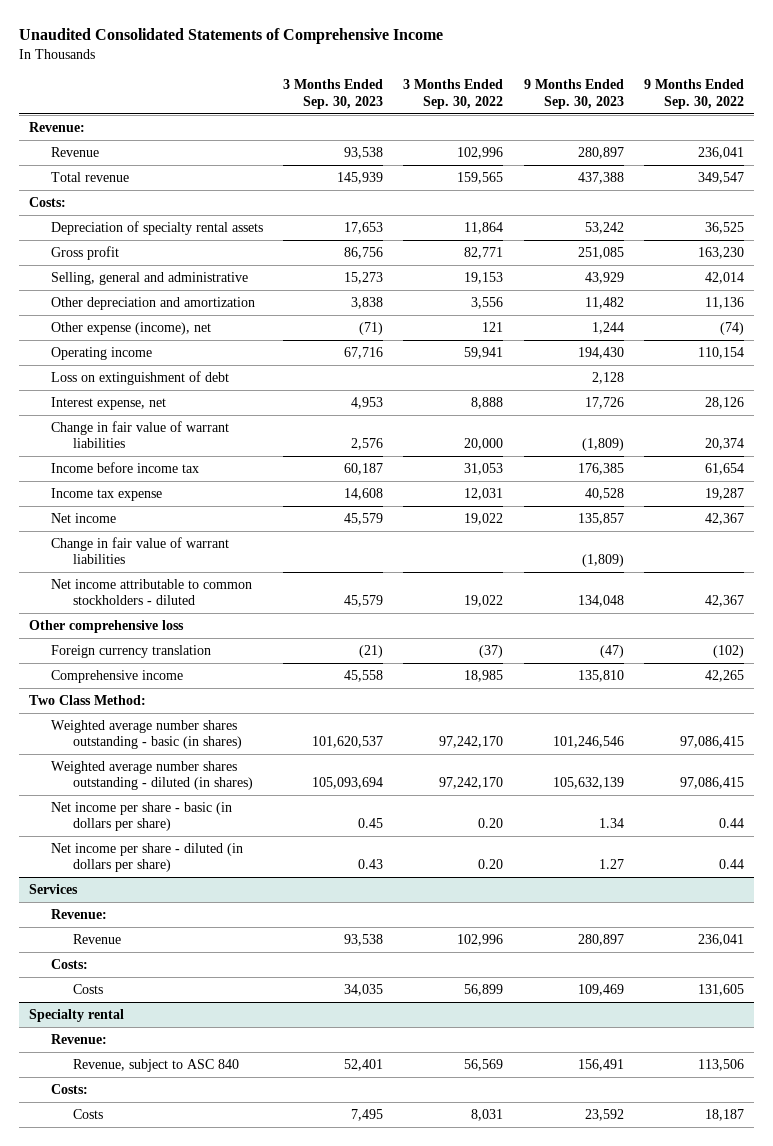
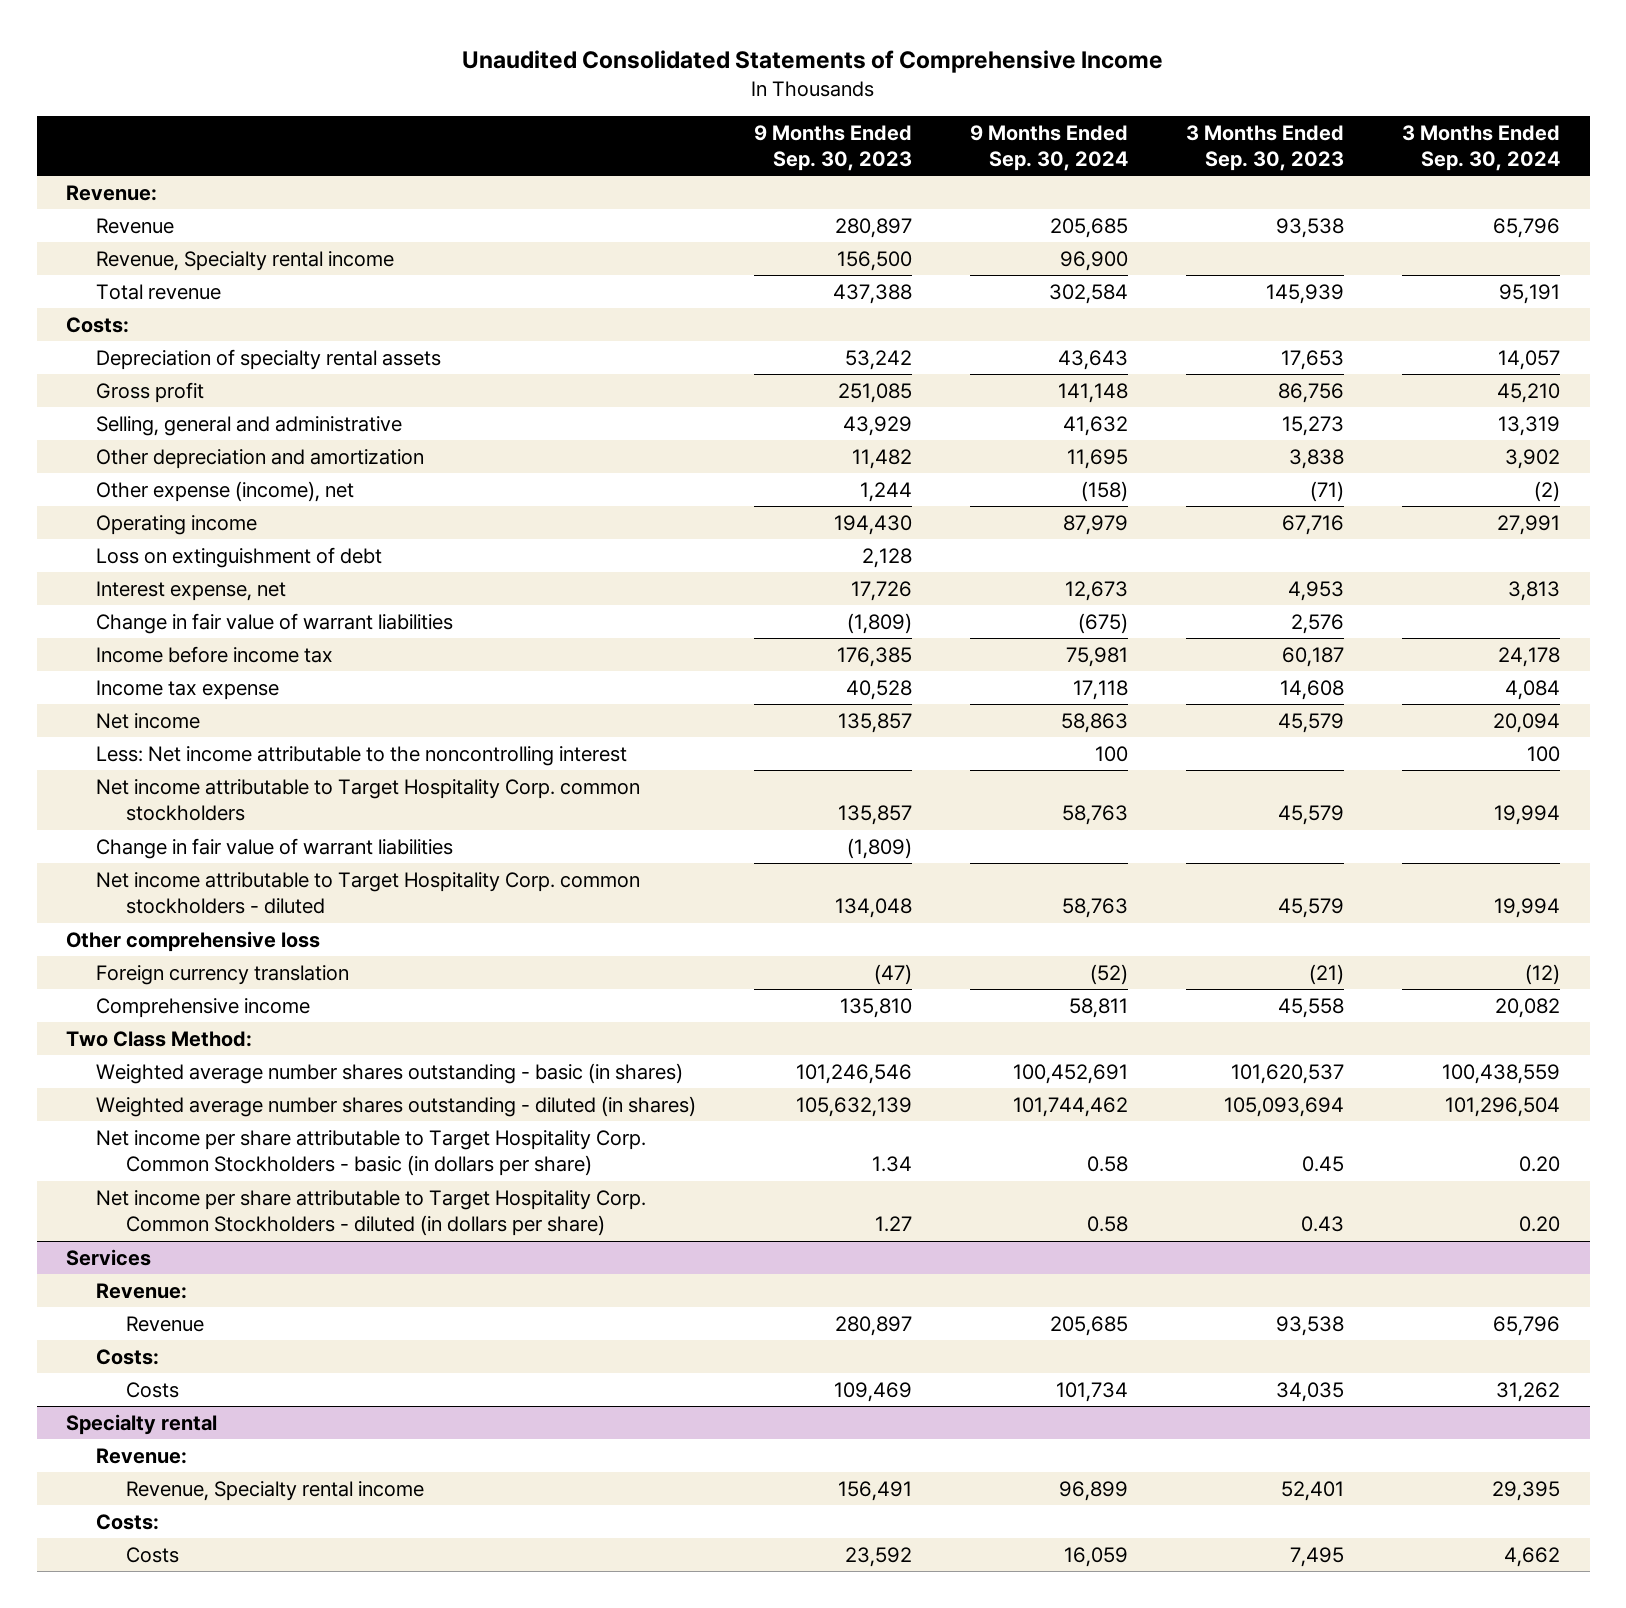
- | 3 Months Ended Sep. 30, 2023 | 3 Months Ended Sep. 30, 2022 | 9 Months Ended Sep. 30, 2023 | 9 Months Ended Sep. 30, 2022
+ | 9 Months Ended Sep. 30, 2023 | 9 Months Ended Sep. 30, 2024 | 3 Months Ended Sep. 30, 2023 | 3 Months Ended Sep. 30, 2024
+ Revenue, Specialty rental income | 156,500 | 96,900 | |
+ Less: Net income attributable to the noncontrolling interest | | 100 | | 100
+ Net income attributable to Target Hospitality Corp. common stockholders | 135,857 | 58,763 | 45,579 | 19,994
- Net income attributable to common stockholders - diluted | 45,579 | 19,022 | 134,048 | 42,367
+ Net income attributable to Target Hospitality Corp. common stockholders - diluted | 134,048 | 58,763 | 45,579 | 19,994
- Net income per share - basic (in dollars per share) | 0.45 | 0.20 | 1.34 | 0.44
- Net income per share - diluted (in dollars per share) | 0.43 | 0.20 | 1.27 | 0.44
+ Net income per share attributable to Target Hospitality Corp. Common Stockholders - basic (in dollars per share) | 1.34 | 0.58 | 0.45 | 0.20
+ Net income per share attributable to Target Hospitality Corp. Common Stockholders - diluted (in dollars per share) | 1.27 | 0.58 | 0.43 | 0.20
@ Specialty rental
- Revenue, subject to ASC 840 | 52,401 | 56,569 | 156,491 | 113,506
+ Revenue, Specialty rental income | 156,491 | 96,899 | 52,401 | 29,395

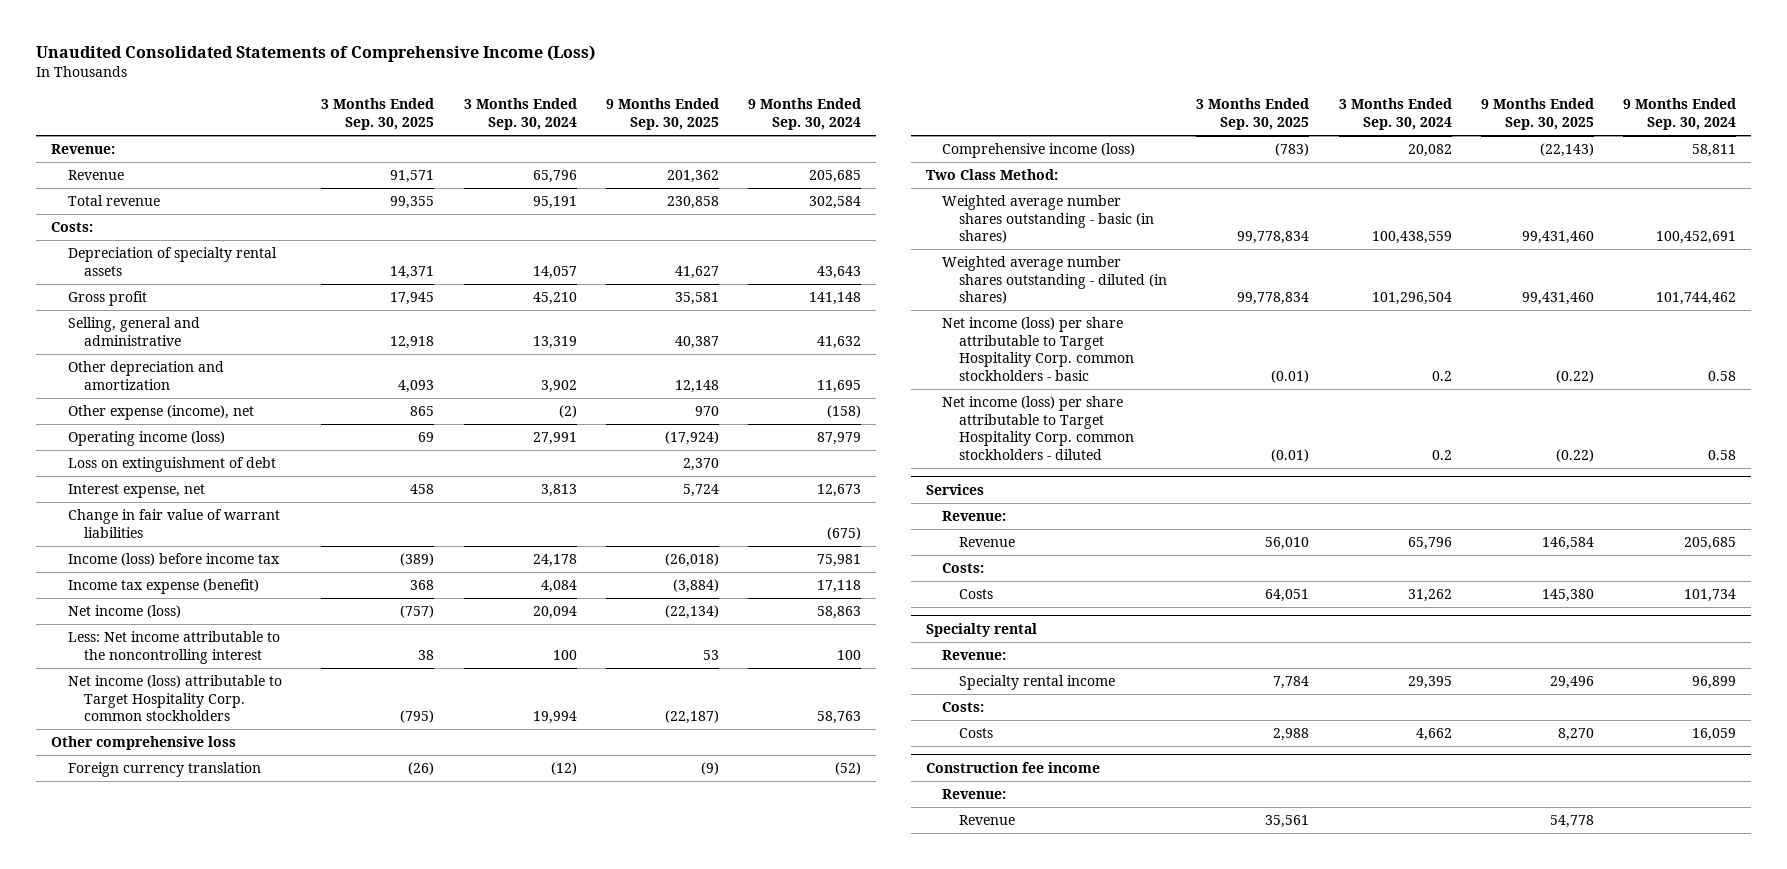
- Unaudited Consolidated Statements of Comprehensive Income
+ Unaudited Consolidated Statements of Comprehensive Income (Loss)
- | 9 Months Ended Sep. 30, 2023 | 9 Months Ended Sep. 30, 2024 | 3 Months Ended Sep. 30, 2023 | 3 Months Ended Sep. 30, 2024
+ | 3 Months Ended Sep. 30, 2025 | 3 Months Ended Sep. 30, 2024 | 9 Months Ended Sep. 30, 2025 | 9 Months Ended Sep. 30, 2024
- Revenue, Specialty rental income | 156,500 | 96,900 | |
- Operating income | 194,430 | 87,979 | 67,716 | 27,991
+ Operating income (loss) | 69 | 27,991 | (17,924) | 87,979
- Income before income tax | 176,385 | 75,981 | 60,187 | 24,178
- Income tax expense | 40,528 | 17,118 | 14,608 | 4,084
- Net income | 135,857 | 58,863 | 45,579 | 20,094
+ Income (loss) before income tax | (389) | 24,178 | (26,018) | 75,981
+ Income tax expense (benefit) | 368 | 4,084 | (3,884) | 17,118
+ Net income (loss) | (757) | 20,094 | (22,134) | 58,863
- Net income attributable to Target Hospitality Corp. common stockholders | 135,857 | 58,763 | 45,579 | 19,994
- Change in fair value of warrant liabilities | (1,809) | | |
- Net income attributable to Target Hospitality Corp. common stockholders - diluted | 134,048 | 58,763 | 45,579 | 19,994
+ Net income (loss) attributable to Target Hospitality Corp. common stockholders | (795) | 19,994 | (22,187) | 58,763
- Comprehensive income | 135,810 | 58,811 | 45,558 | 20,082
+ Comprehensive income (loss) | (783) | 20,082 | (22,143) | 58,811
- Net income per share attributable to Target Hospitality Corp. Common Stockholders - basic (in dollars per share) | 1.34 | 0.58 | 0.45 | 0.20
- Net income per share attributable to Target Hospitality Corp. Common Stockholders - diluted (in dollars per share) | 1.27 | 0.58 | 0.43 | 0.20
+ Net income (loss) per share attributable to Target Hospitality Corp. common stockholders - basic | (0.01) | 0.2 | (0.22) | 0.58
+ Net income (loss) per share attributable to Target Hospitality Corp. common stockholders - diluted | (0.01) | 0.2 | (0.22) | 0.58
@ Specialty rental
- Revenue, Specialty rental income | 156,491 | 96,899 | 52,401 | 29,395
+ Specialty rental income | 7,784 | 29,395 | 29,496 | 96,899
+ Construction fee income
+ Revenue:
+ Revenue | 35,561 | | 54,778 |

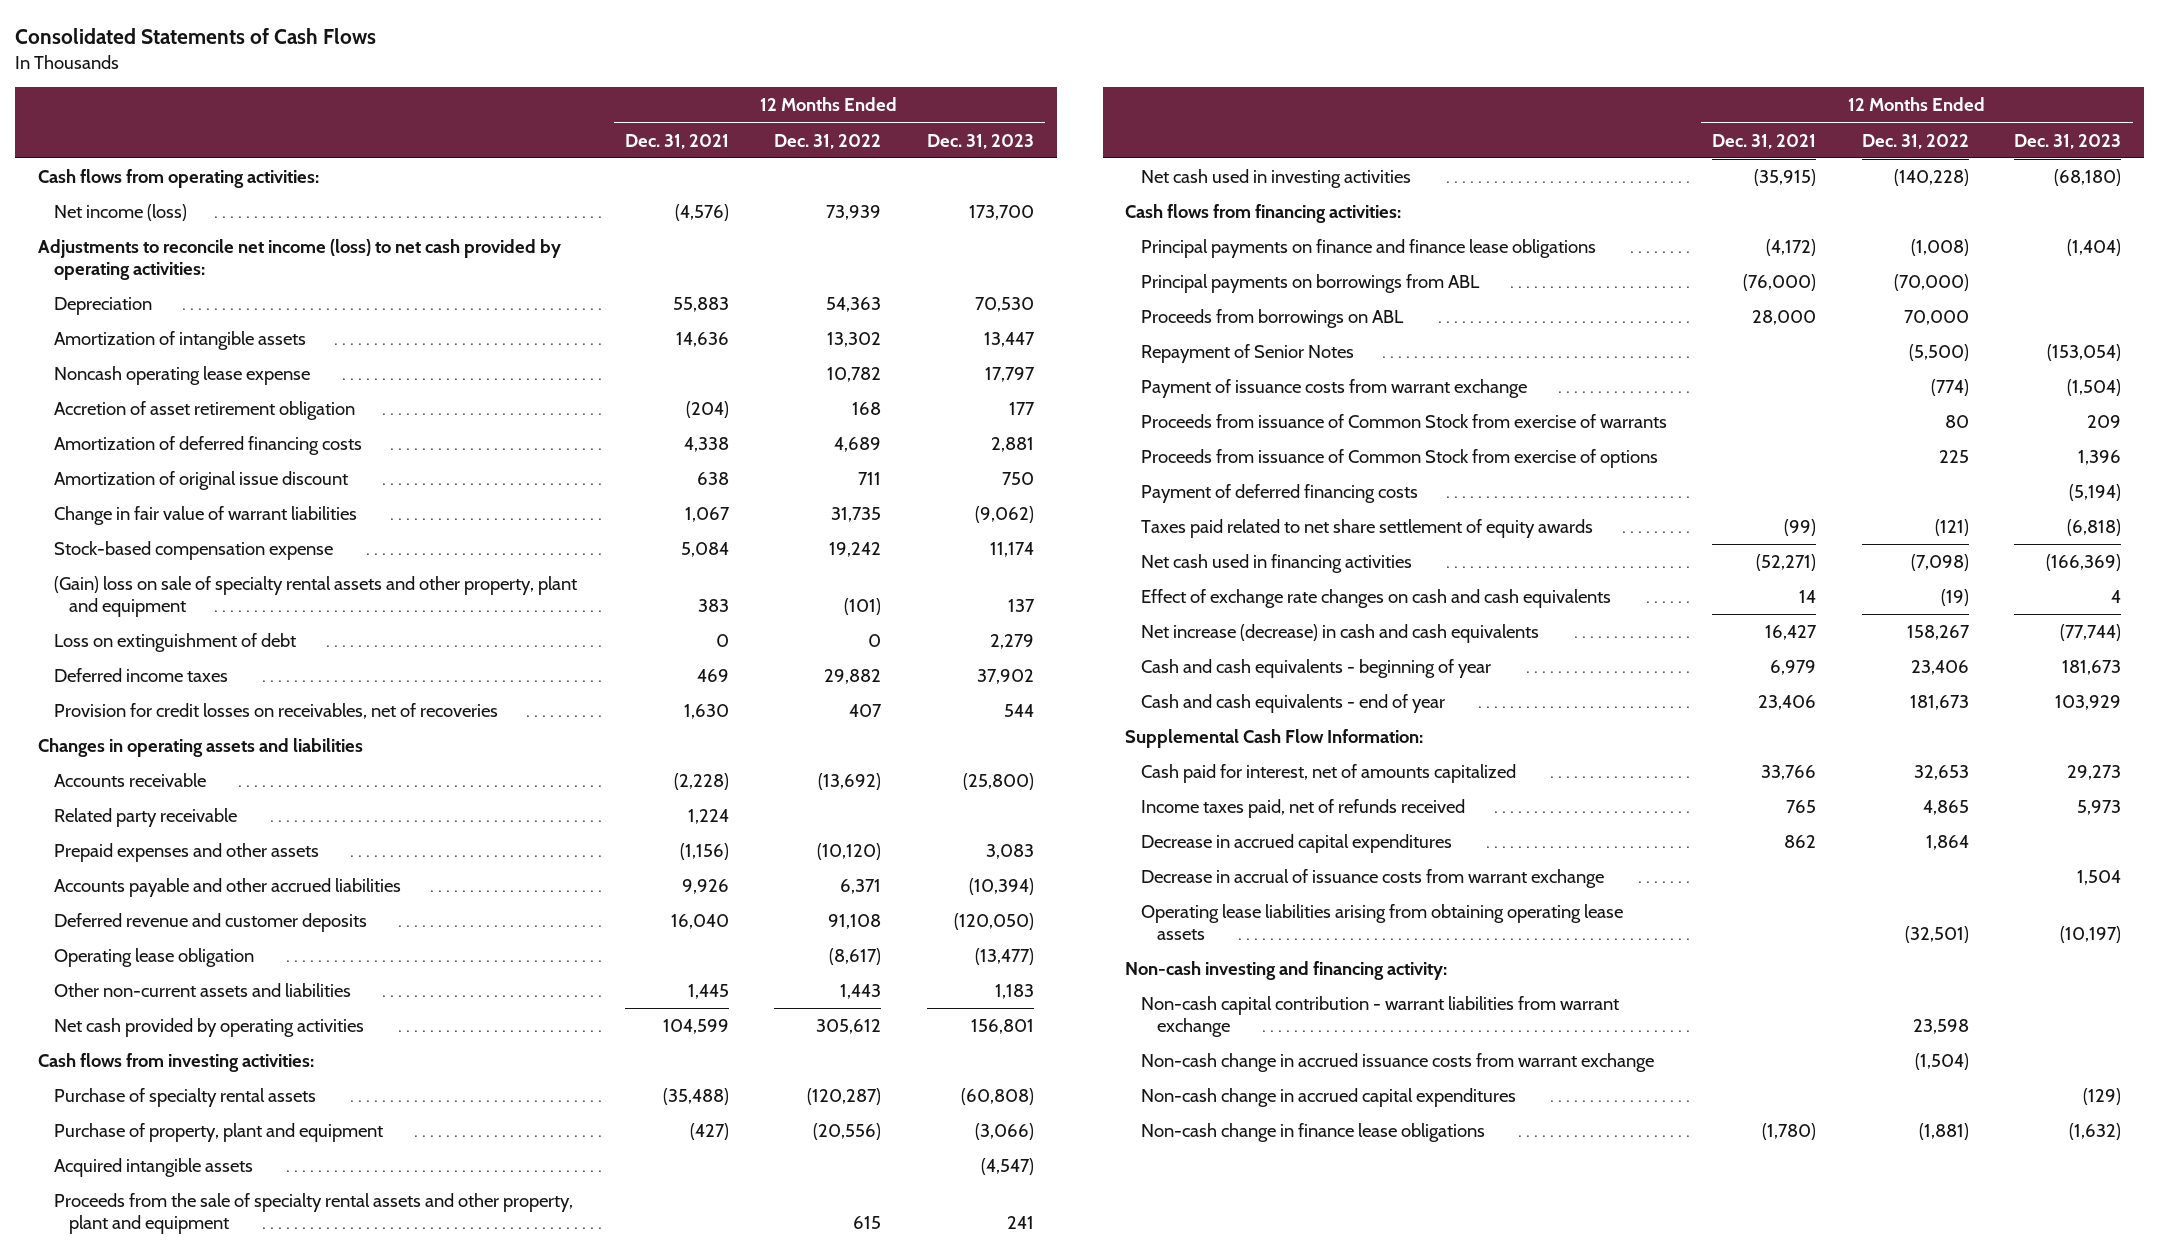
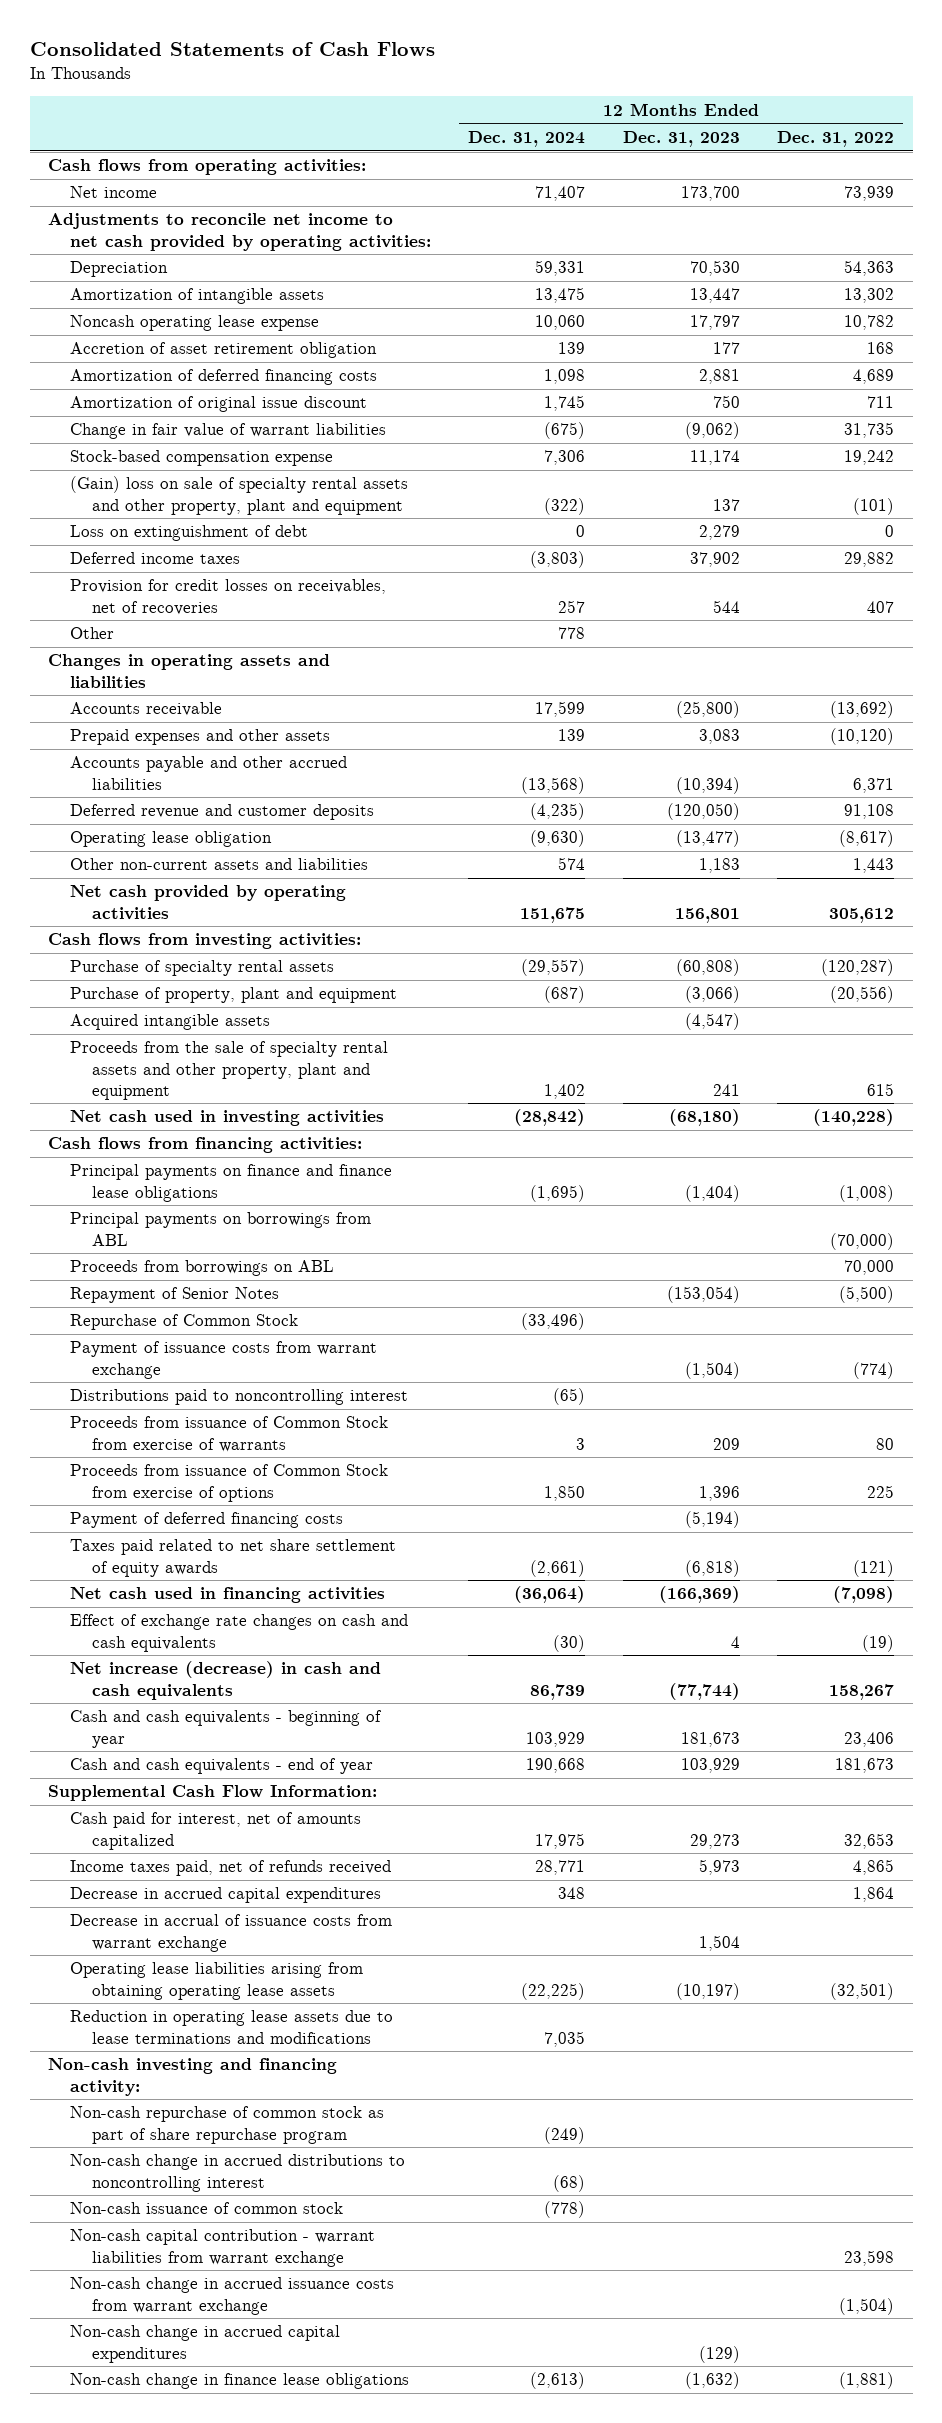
- | 12 Months Ended Dec. 31, 2021 | 12 Months Ended Dec. 31, 2022 | 12 Months Ended Dec. 31, 2023
+ | 12 Months Ended Dec. 31, 2024 | 12 Months Ended Dec. 31, 2023 | 12 Months Ended Dec. 31, 2022
- Net income (loss) | (4,576) | 73,939 | 173,700
- Adjustments to reconcile net income (loss) to net cash provided by operating activities:
+ Net income | 71,407 | 173,700 | 73,939
+ Adjustments to reconcile net income to net cash provided by operating activities:
+ Other | 778 | |
- Related party receivable | 1,224 | |
+ Repurchase of Common Stock | (33,496) | |
+ Distributions paid to noncontrolling interest | (65) | |
+ Reduction in operating lease assets due to lease terminations and modifications | 7,035 | |
+ Non-cash repurchase of common stock as part of share repurchase program | (249) | |
+ Non-cash change in accrued distributions to noncontrolling interest | (68) | |
+ Non-cash issuance of common stock | (778) | |

